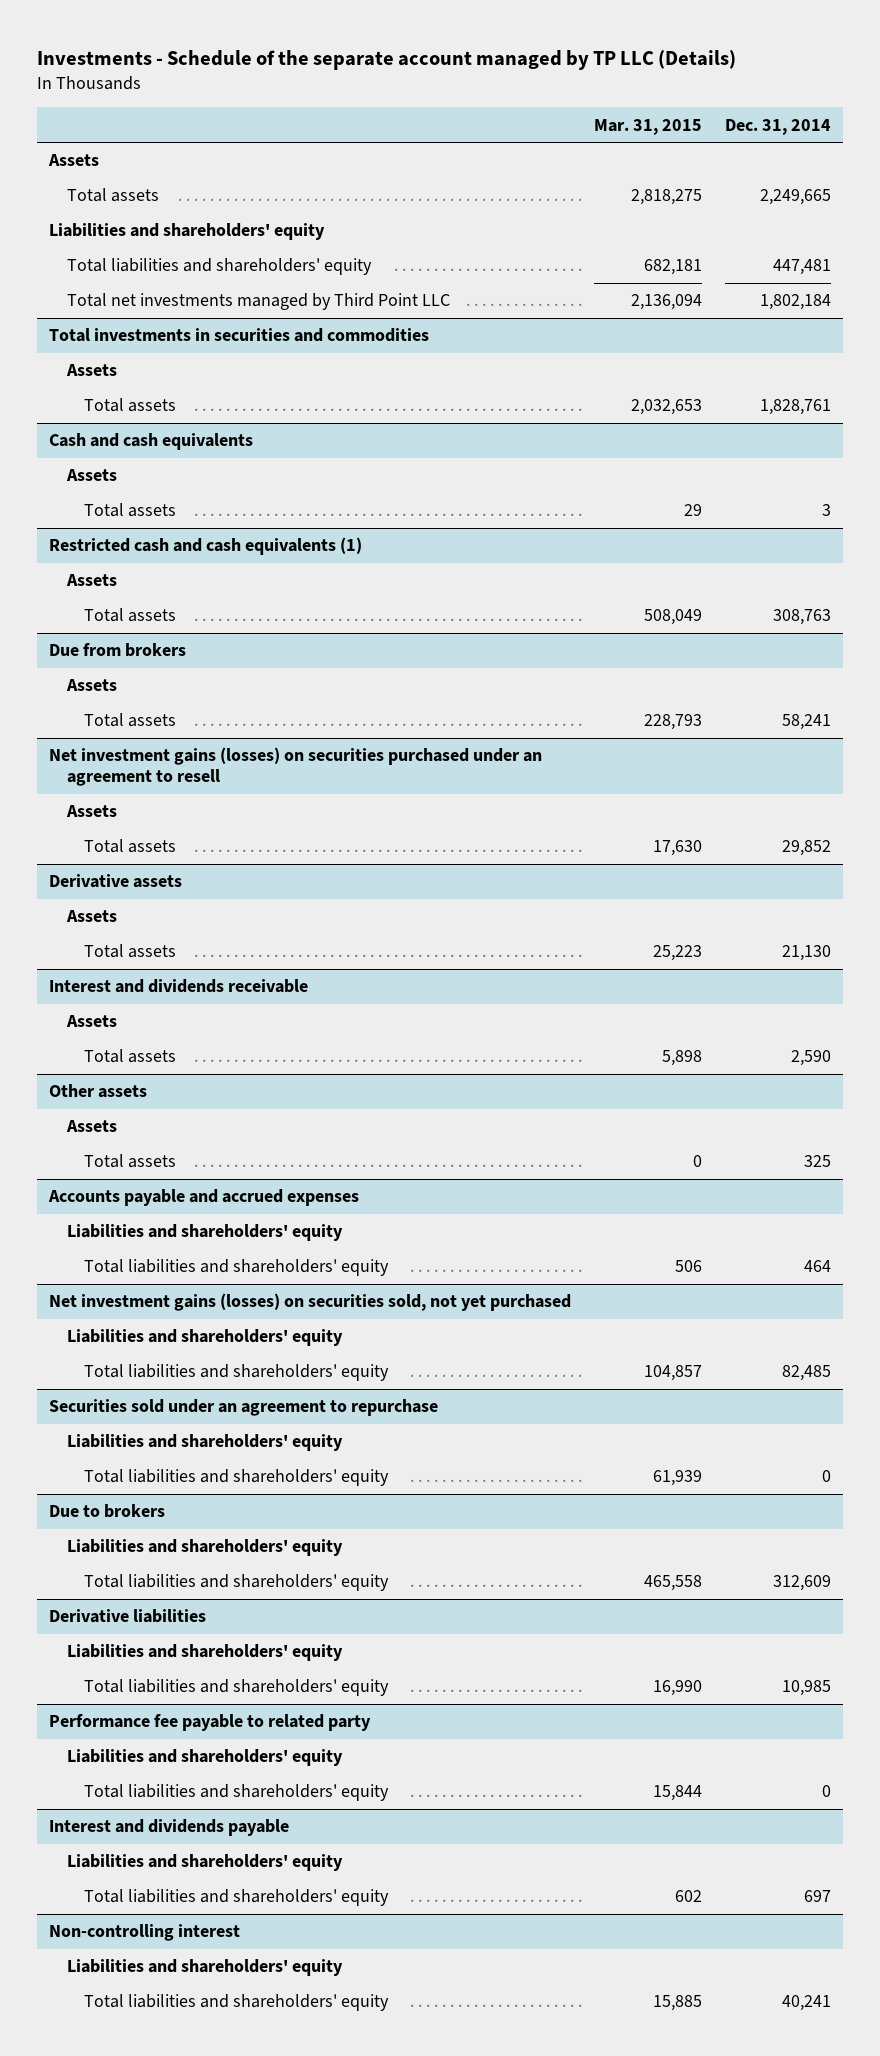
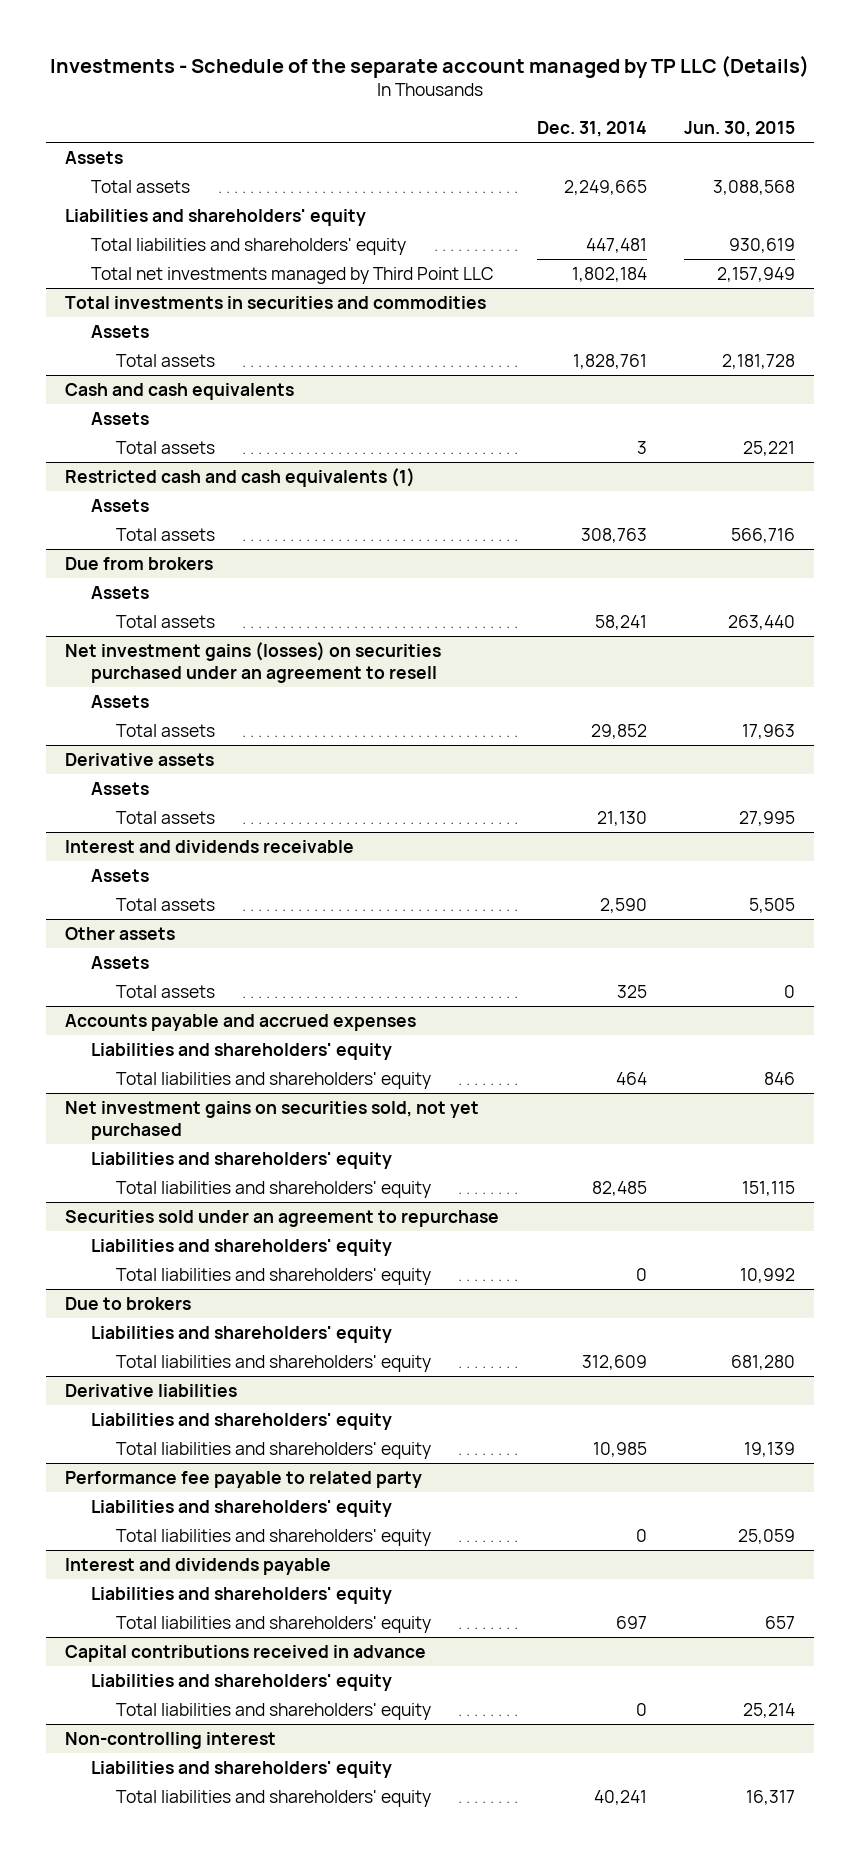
- | Mar. 31, 2015 | Dec. 31, 2014
+ | Dec. 31, 2014 | Jun. 30, 2015
- Net investment gains (losses) on securities sold, not yet purchased
+ Net investment gains on securities sold, not yet purchased
+ Capital contributions received in advance
+ Liabilities and shareholders' equity
+ Total liabilities and shareholders' equity | 0 | 25,214

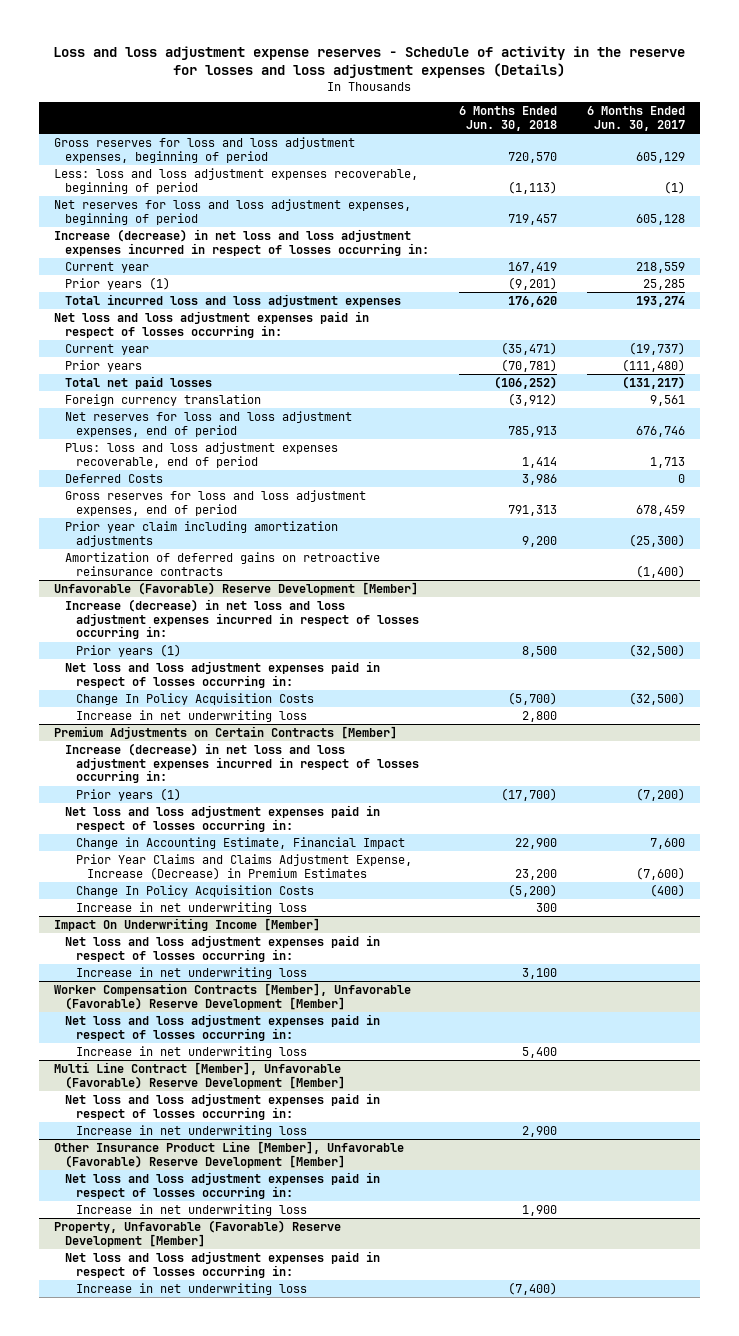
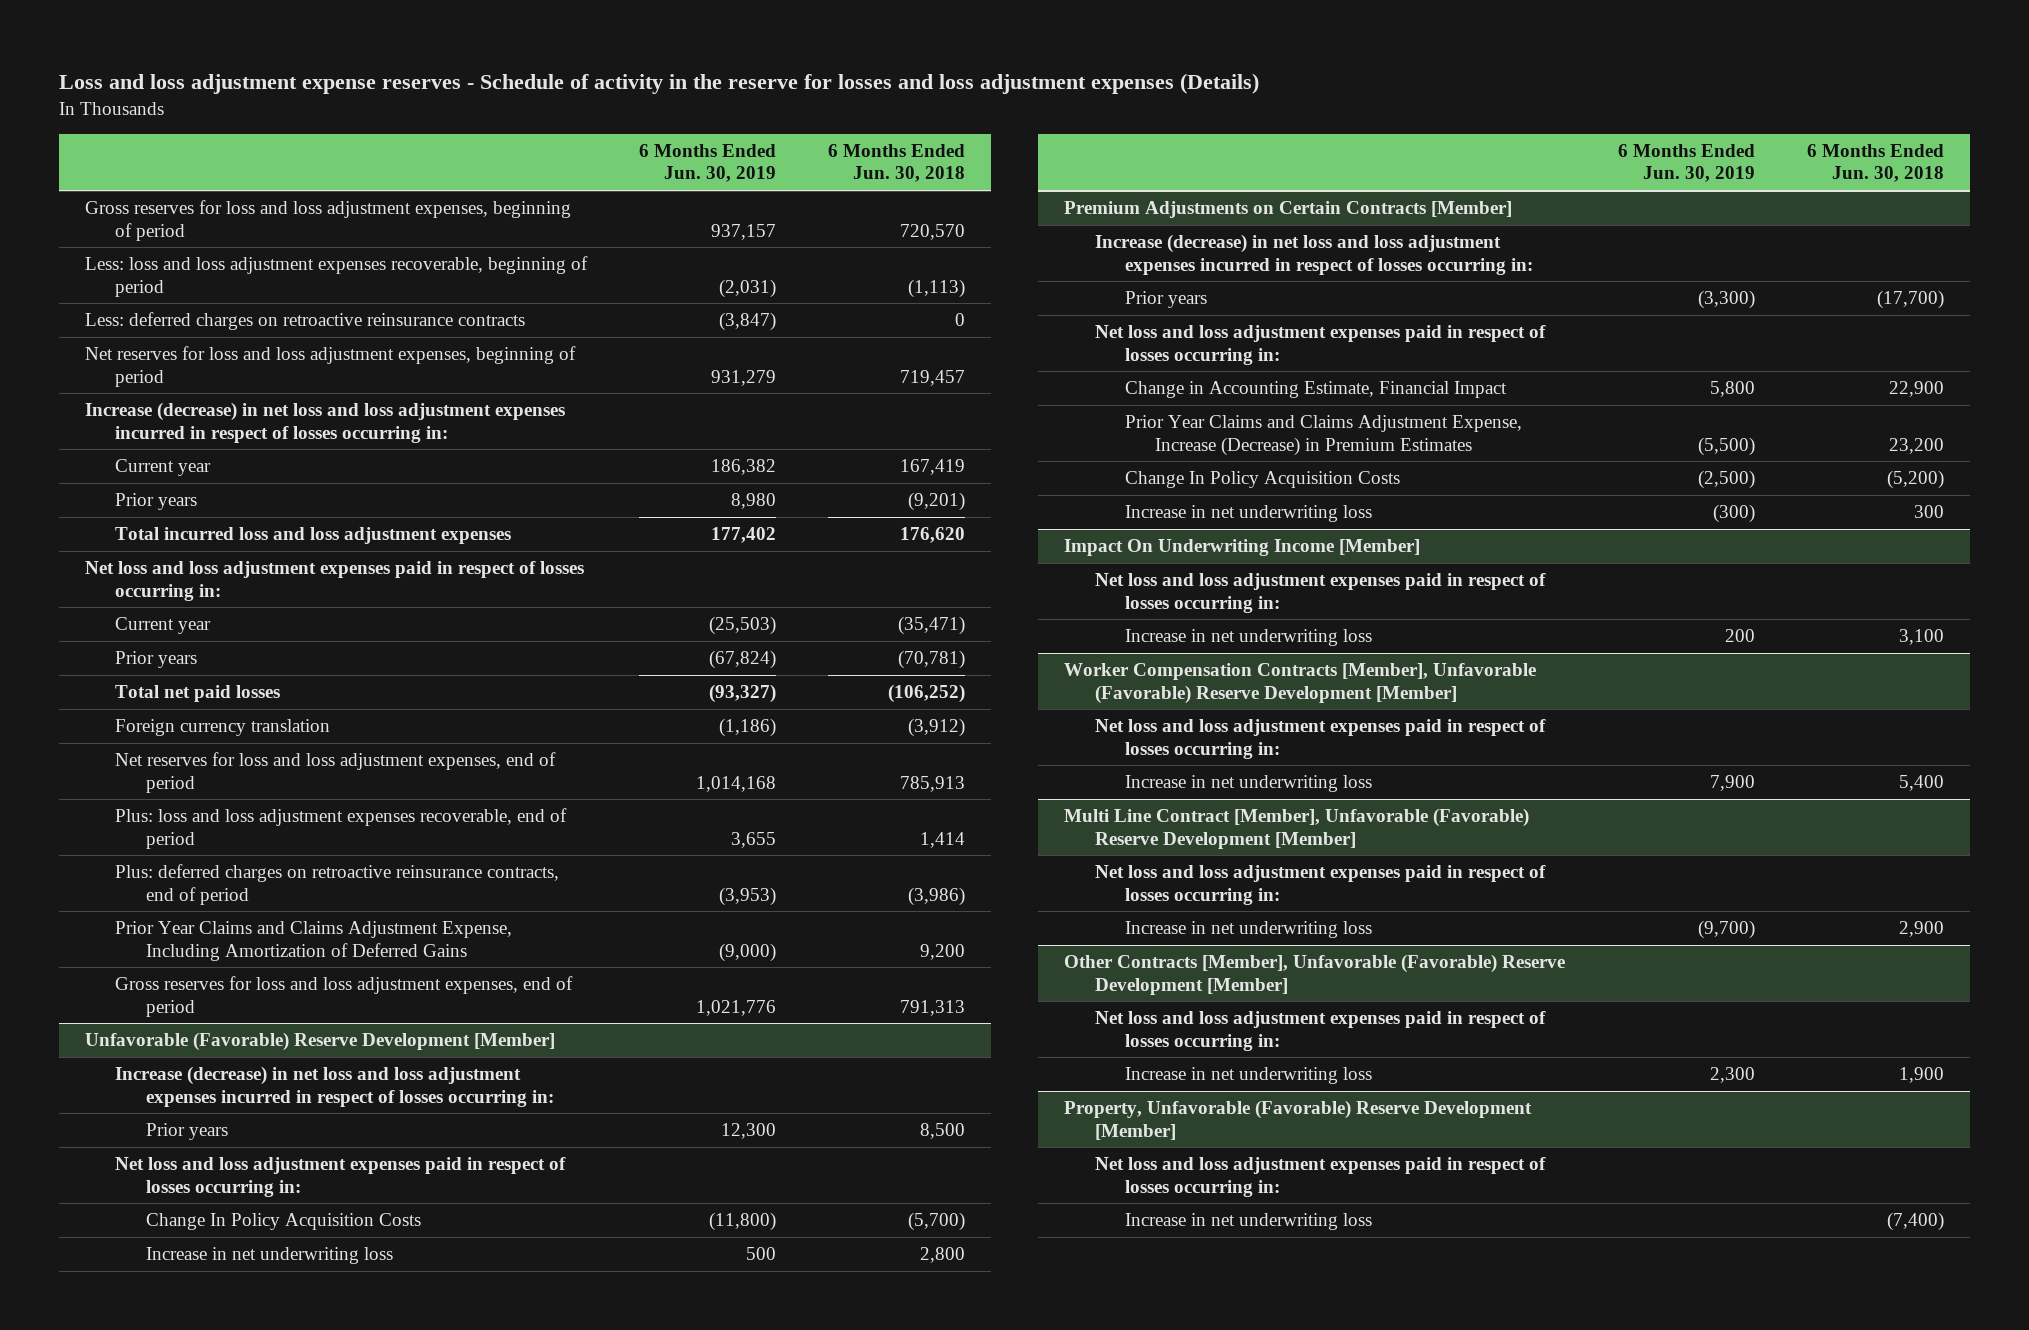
- | 6 Months Ended Jun. 30, 2018 | 6 Months Ended Jun. 30, 2017
+ | 6 Months Ended Jun. 30, 2019 | 6 Months Ended Jun. 30, 2018
+ Less: deferred charges on retroactive reinsurance contracts | (3,847) | 0
- Prior years (1) | (9,201) | 25,285
+ Prior years | 8,980 | (9,201)
- Deferred Costs | 3,986 | 0
+ Plus: deferred charges on retroactive reinsurance contracts, end of period | (3,953) | (3,986)
+ Prior Year Claims and Claims Adjustment Expense, Including Amortization of Deferred Gains | (9,000) | 9,200
- Prior year claim including amortization adjustments | 9,200 | (25,300)
- Amortization of deferred gains on retroactive reinsurance contracts | | (1,400)
@ Unfavorable (Favorable) Reserve Development [Member]
- Prior years (1) | 8,500 | (32,500)
+ Prior years | 12,300 | 8,500
@ Premium Adjustments on Certain Contracts [Member]
- Prior years (1) | (17,700) | (7,200)
+ Prior years | (3,300) | (17,700)
- Other Insurance Product Line [Member], Unfavorable (Favorable) Reserve Development [Member]
+ Other Contracts [Member], Unfavorable (Favorable) Reserve Development [Member]

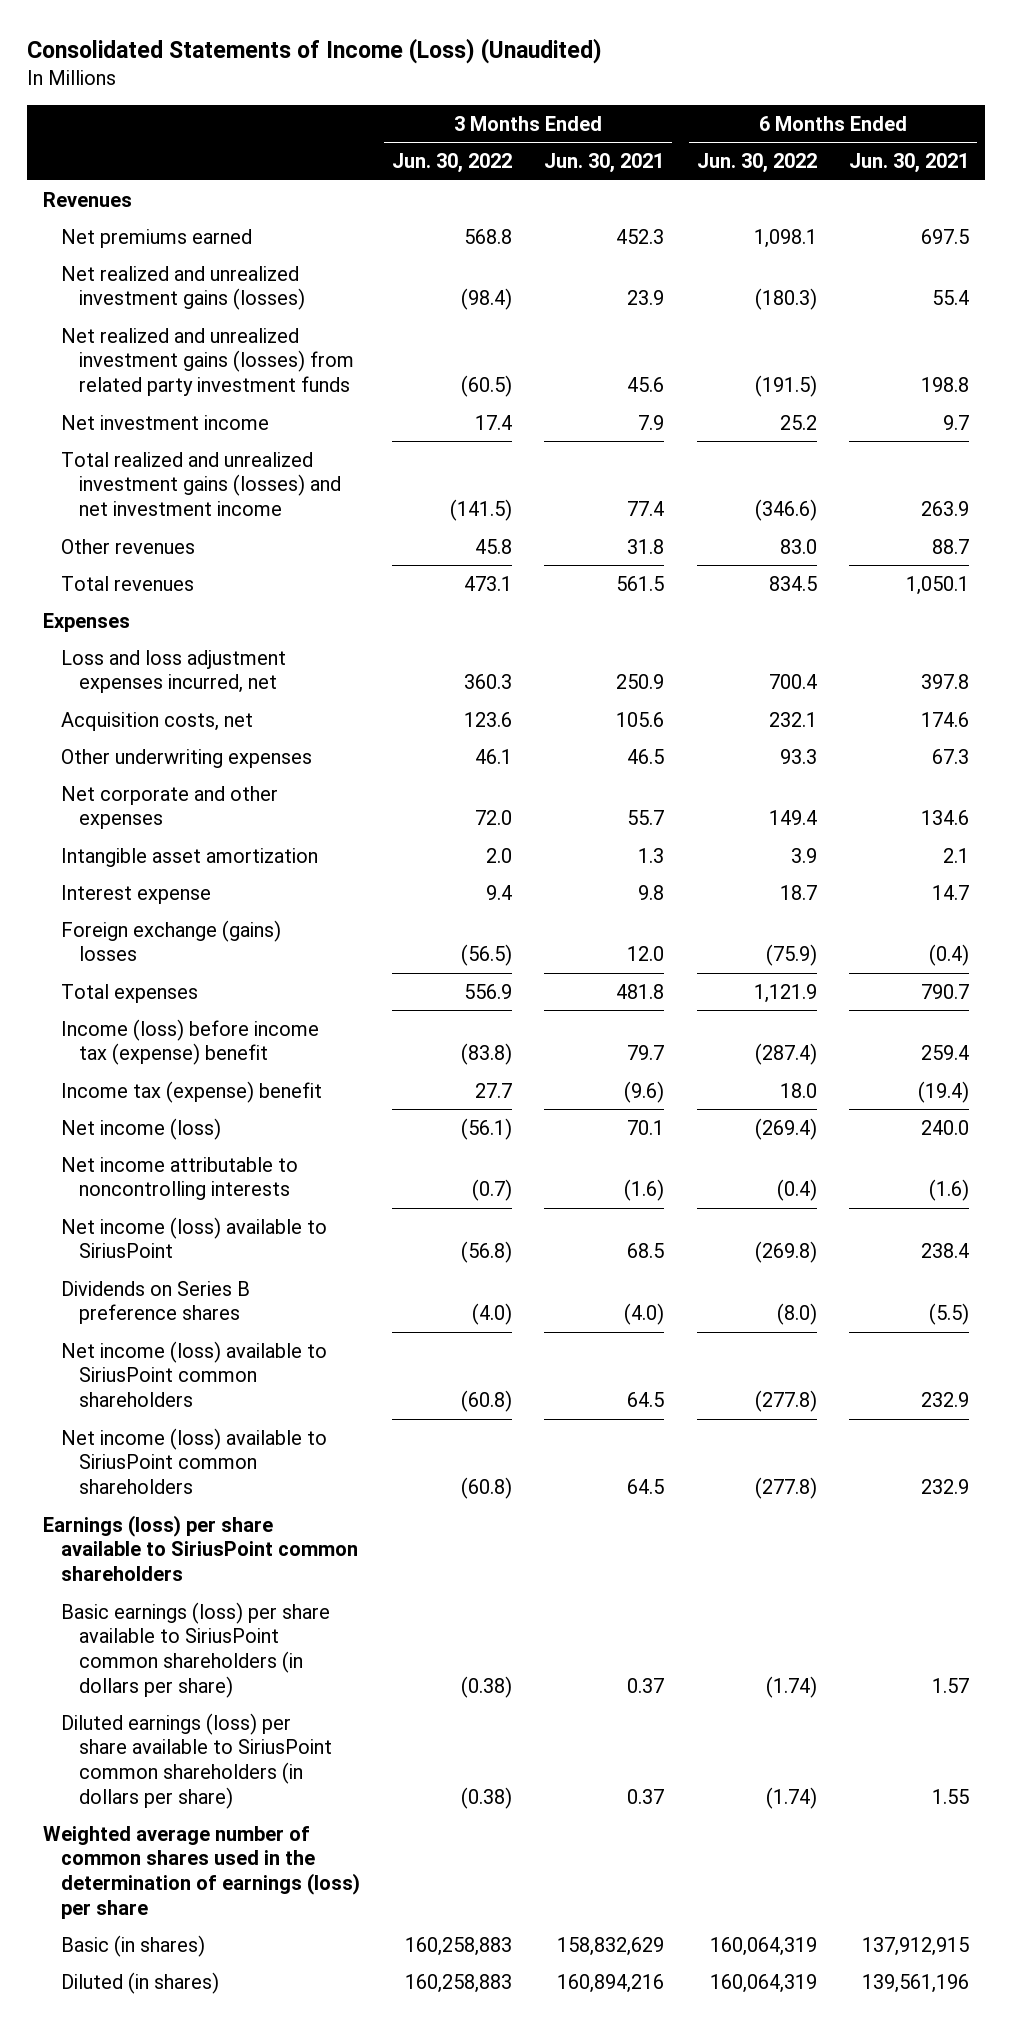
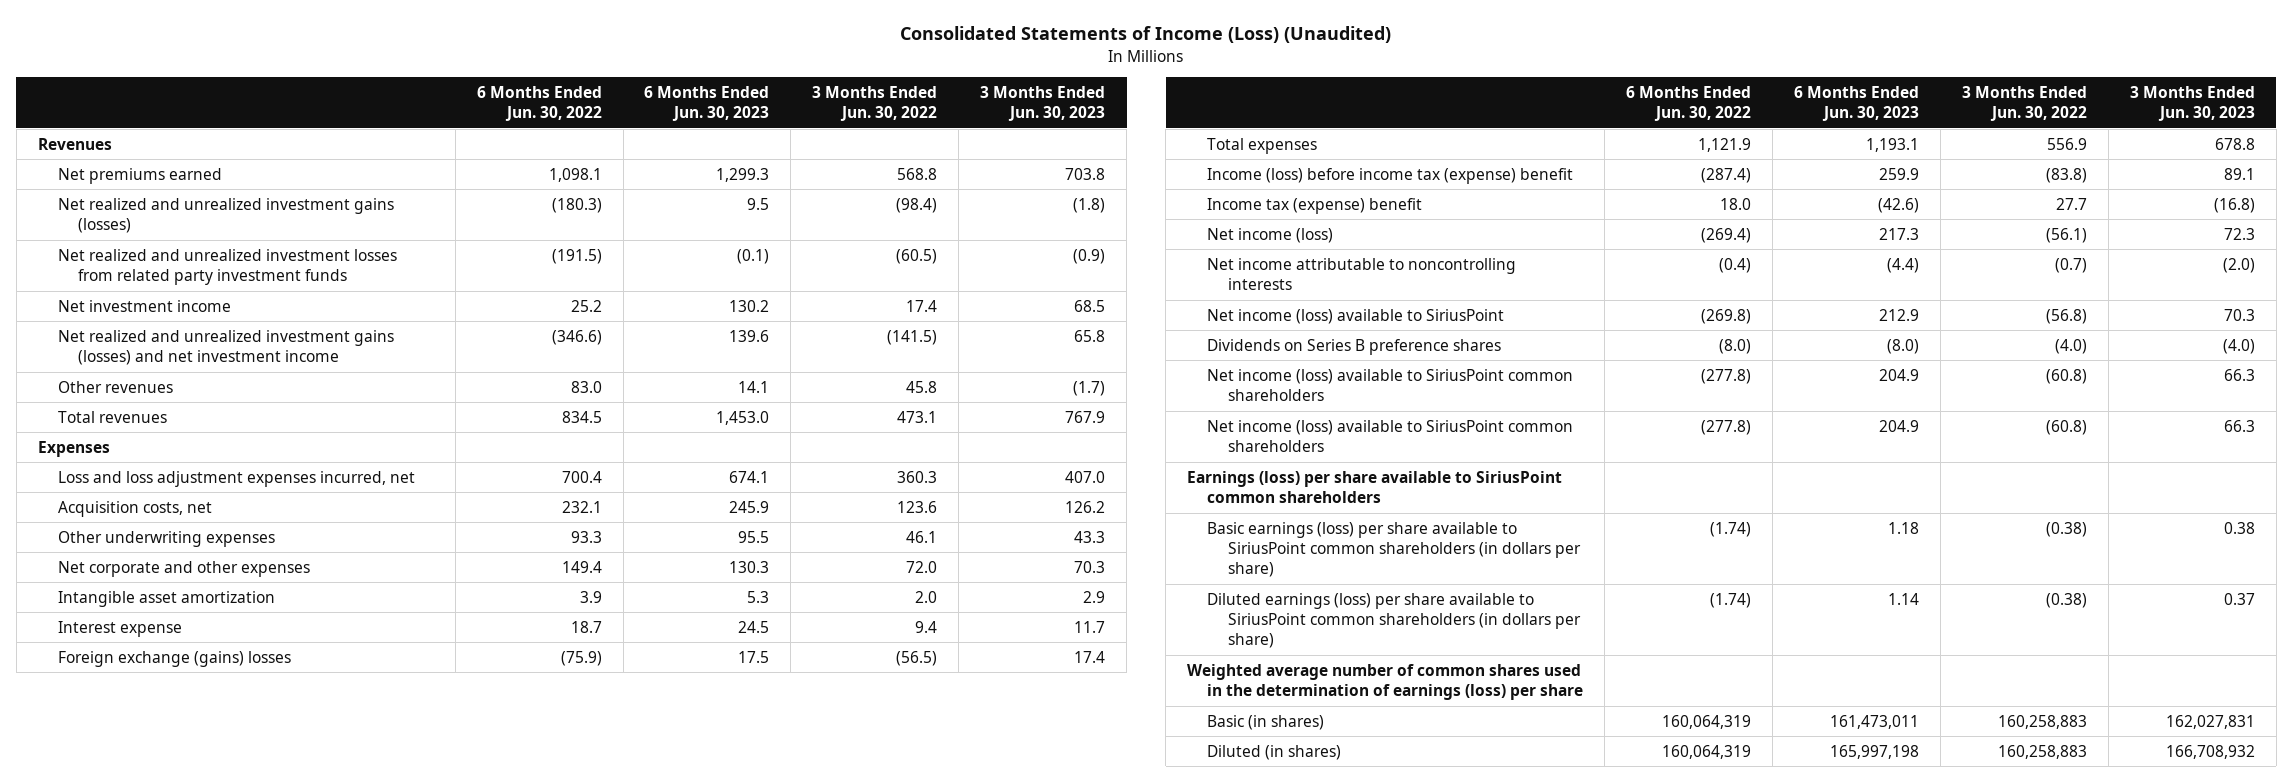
- | 3 Months Ended Jun. 30, 2022 | 3 Months Ended Jun. 30, 2021 | 6 Months Ended Jun. 30, 2022 | 6 Months Ended Jun. 30, 2021
+ | 6 Months Ended Jun. 30, 2022 | 6 Months Ended Jun. 30, 2023 | 3 Months Ended Jun. 30, 2022 | 3 Months Ended Jun. 30, 2023
- Net realized and unrealized investment gains (losses) from related party investment funds | (60.5) | 45.6 | (191.5) | 198.8
+ Net realized and unrealized investment losses from related party investment funds | (191.5) | (0.1) | (60.5) | (0.9)
- Total realized and unrealized investment gains (losses) and net investment income | (141.5) | 77.4 | (346.6) | 263.9
+ Net realized and unrealized investment gains (losses) and net investment income | (346.6) | 139.6 | (141.5) | 65.8

